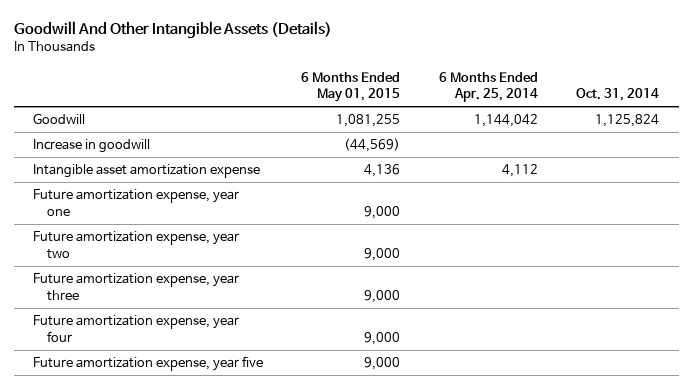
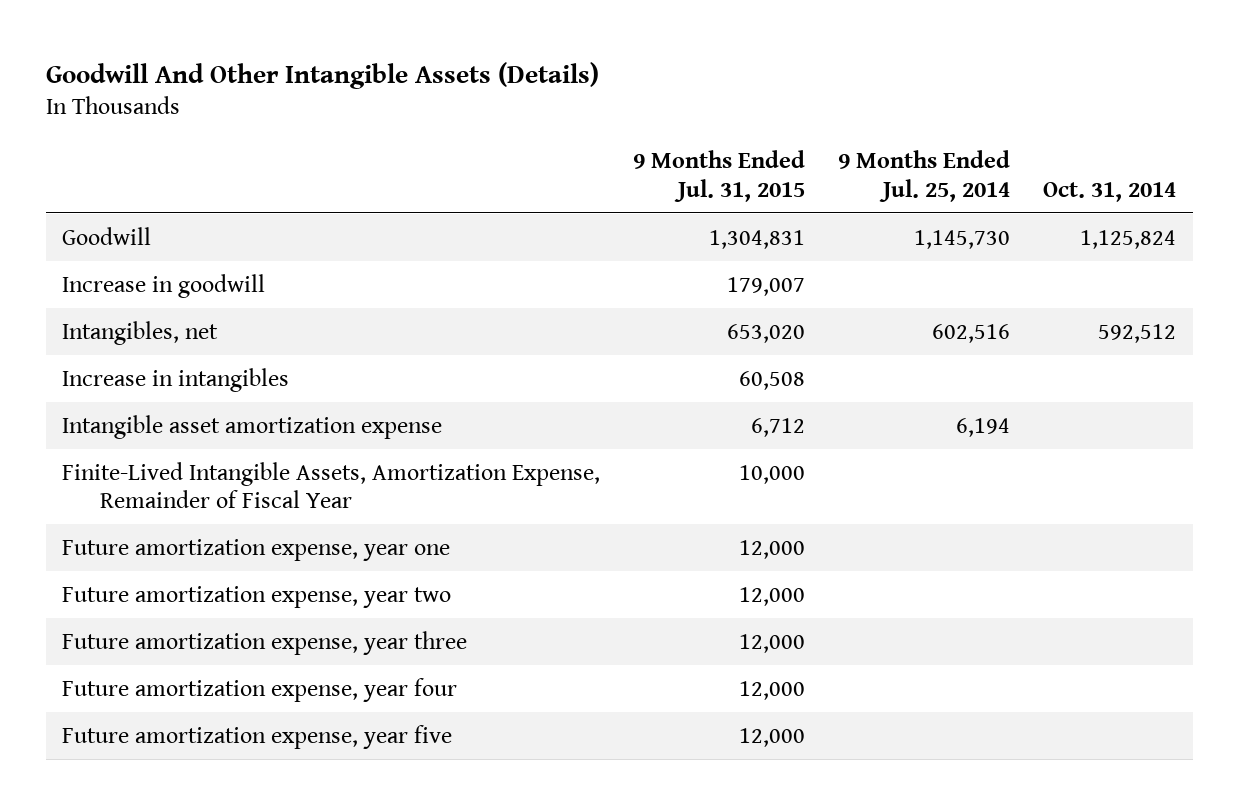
- | 6 Months Ended May 01, 2015 | 6 Months Ended Apr. 25, 2014 | Oct. 31, 2014
+ | 9 Months Ended Jul. 31, 2015 | 9 Months Ended Jul. 25, 2014 | Oct. 31, 2014
+ Intangibles, net | 653,020 | 602,516 | 592,512
+ Increase in intangibles | 60,508 | |
+ Finite-Lived Intangible Assets, Amortization Expense, Remainder of Fiscal Year | 10,000 | |

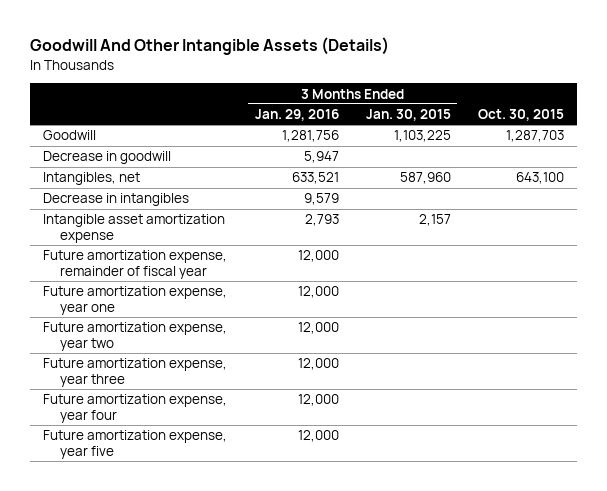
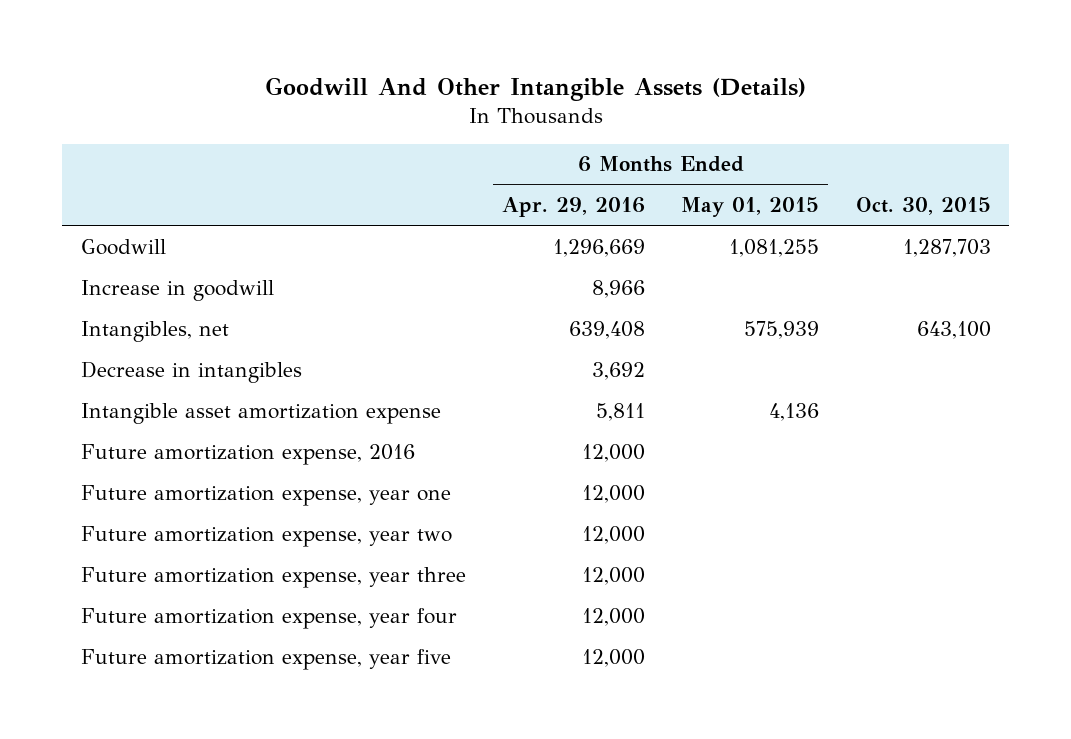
- | 3 Months Ended Jan. 29, 2016 | 3 Months Ended Jan. 30, 2015 | Oct. 30, 2015
+ | 6 Months Ended Apr. 29, 2016 | 6 Months Ended May 01, 2015 | Oct. 30, 2015
- Decrease in goodwill | 5,947 | |
+ Increase in goodwill | 8,966 | |
- Future amortization expense, remainder of fiscal year | 12,000 | |
+ Future amortization expense, 2016 | 12,000 | |

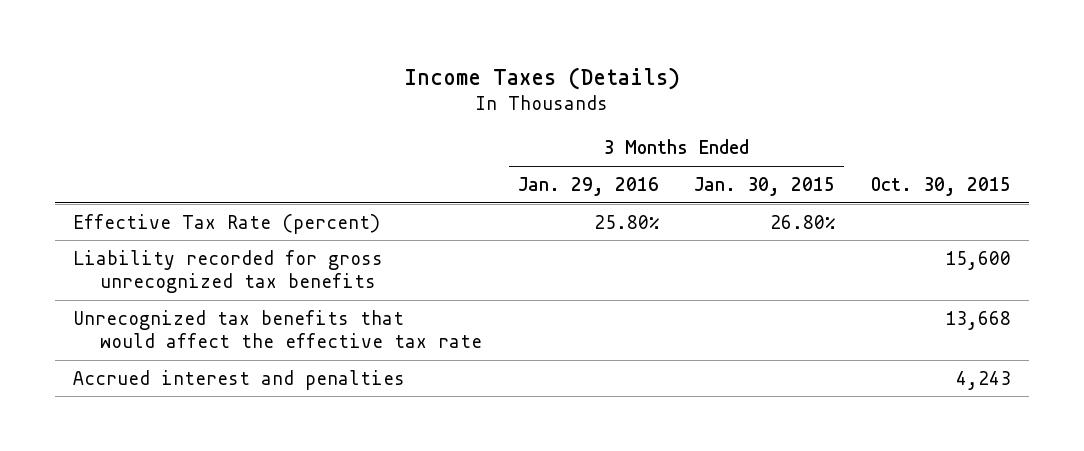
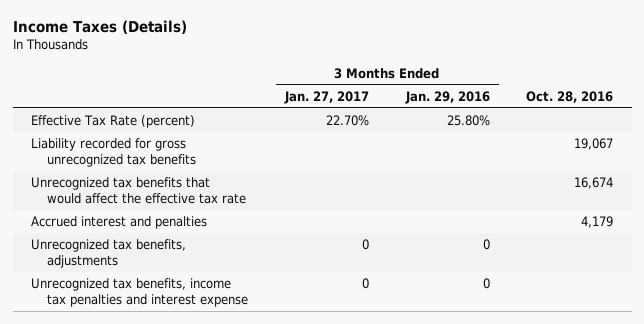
- | 3 Months Ended Jan. 29, 2016 | 3 Months Ended Jan. 30, 2015 | Oct. 30, 2015
+ | 3 Months Ended Jan. 27, 2017 | 3 Months Ended Jan. 29, 2016 | Oct. 28, 2016
+ Unrecognized tax benefits, adjustments | 0 | 0 |
+ Unrecognized tax benefits, income tax penalties and interest expense | 0 | 0 |

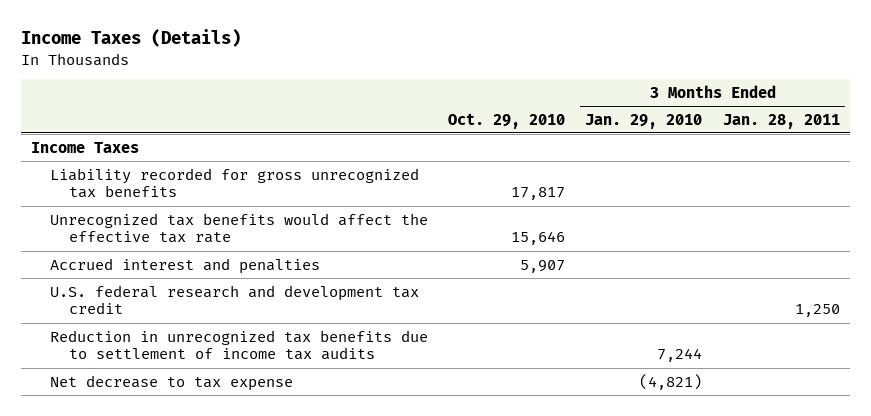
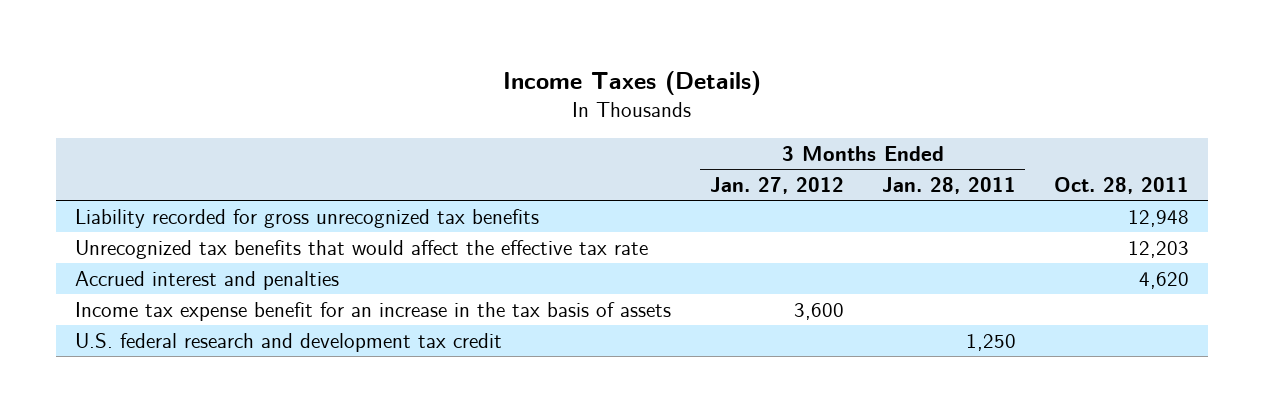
- | Oct. 29, 2010 | 3 Months Ended Jan. 29, 2010 | 3 Months Ended Jan. 28, 2011
+ | 3 Months Ended Jan. 27, 2012 | 3 Months Ended Jan. 28, 2011 | Oct. 28, 2011
- Income Taxes
- Unrecognized tax benefits would affect the effective tax rate | 15,646 | |
+ Unrecognized tax benefits that would affect the effective tax rate | | | 12,203
+ Income tax expense benefit for an increase in the tax basis of assets | 3,600 | |
- Reduction in unrecognized tax benefits due to settlement of income tax audits | | 7,244 |
- Net decrease to tax expense | | (4,821) |

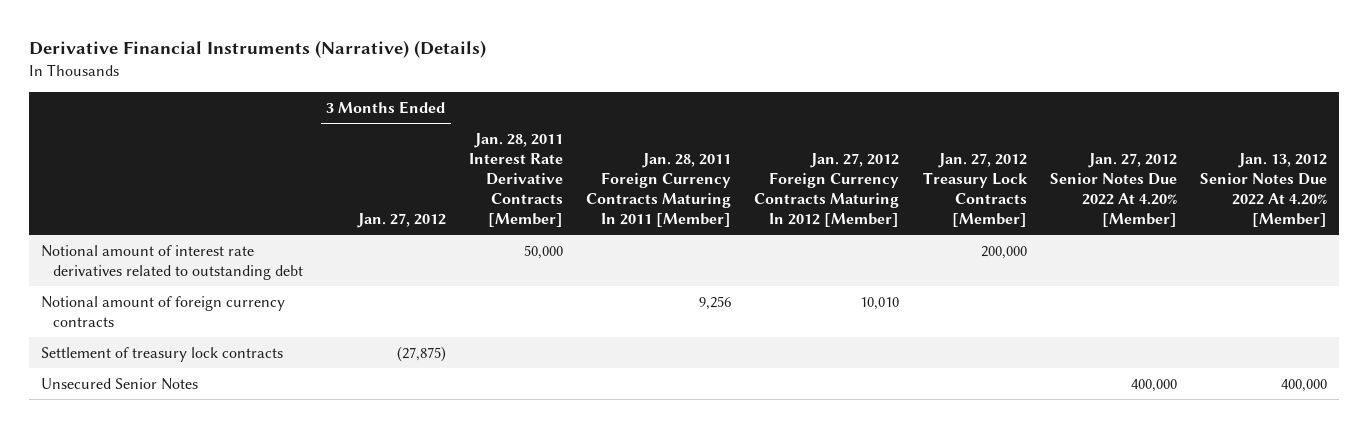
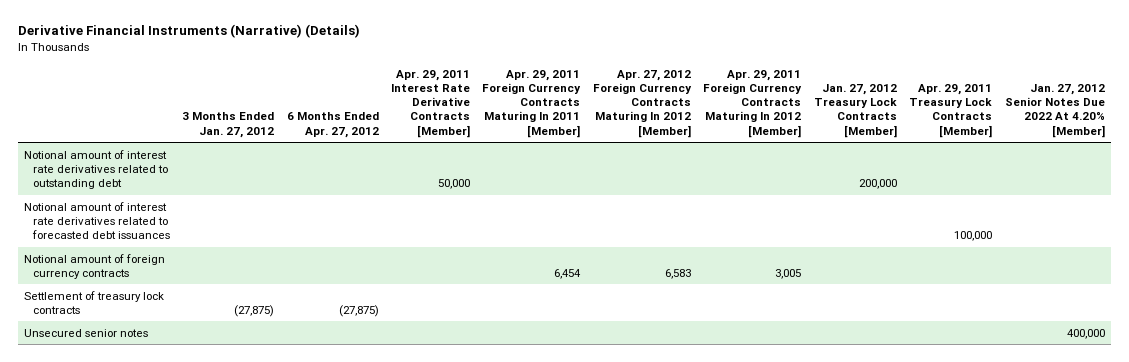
- | 3 Months Ended Jan. 27, 2012 | Jan. 28, 2011 Interest Rate Derivative Contracts [Member] | Jan. 28, 2011 Foreign Currency Contracts Maturing In 2011 [Member] | Jan. 27, 2012 Foreign Currency Contracts Maturing In 2012 [Member] | Jan. 27, 2012 Treasury Lock Contracts [Member] | Jan. 27, 2012 Senior Notes Due 2022 At 4.20% [Member] | Jan. 13, 2012 Senior Notes Due 2022 At 4.20% [Member]
+ | 3 Months Ended Jan. 27, 2012 | 6 Months Ended Apr. 27, 2012 | Apr. 29, 2011 Interest Rate Derivative Contracts [Member] | Apr. 29, 2011 Foreign Currency Contracts Maturing In 2011 [Member] | Apr. 27, 2012 Foreign Currency Contracts Maturing In 2012 [Member] | Apr. 29, 2011 Foreign Currency Contracts Maturing In 2012 [Member] | Jan. 27, 2012 Treasury Lock Contracts [Member] | Apr. 29, 2011 Treasury Lock Contracts [Member] | Jan. 27, 2012 Senior Notes Due 2022 At 4.20% [Member]
+ Notional amount of interest rate derivatives related to forecasted debt issuances | | | | | | | | 100,000 |
- Unsecured Senior Notes | | | | | | 400,000 | 400,000
+ Unsecured senior notes | | | | | | | | | 400,000

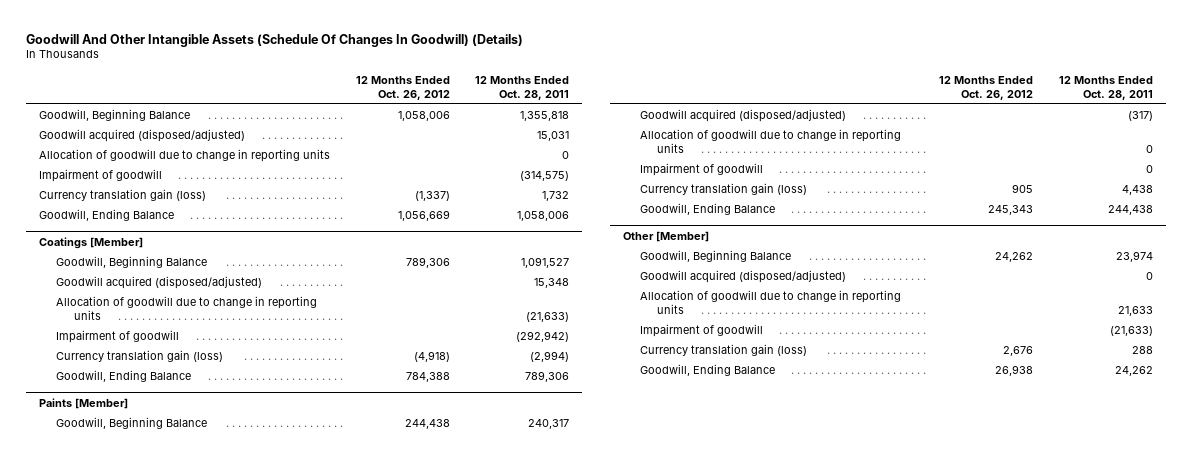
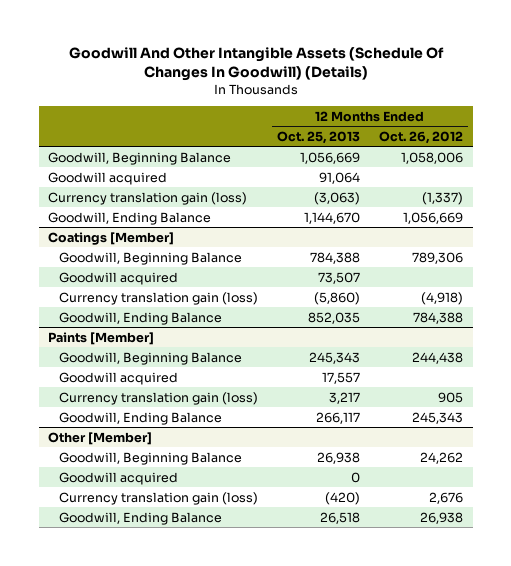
- | 12 Months Ended Oct. 26, 2012 | 12 Months Ended Oct. 28, 2011
+ | 12 Months Ended Oct. 25, 2013 | 12 Months Ended Oct. 26, 2012
- Goodwill acquired (disposed/adjusted) | | 15,031
- Allocation of goodwill due to change in reporting units | | 0
- Impairment of goodwill | | (314,575)
+ Goodwill acquired | 91,064 |
@ Coatings [Member]
- Goodwill acquired (disposed/adjusted) | | 15,348
- Allocation of goodwill due to change in reporting units | | (21,633)
- Impairment of goodwill | | (292,942)
+ Goodwill acquired | 73,507 |
@ Paints [Member]
- Goodwill acquired (disposed/adjusted) | | (317)
- Allocation of goodwill due to change in reporting units | | 0
- Impairment of goodwill | | 0
+ Goodwill acquired | 17,557 |
@ Other [Member]
- Goodwill acquired (disposed/adjusted) | | 0
- Allocation of goodwill due to change in reporting units | | 21,633
- Impairment of goodwill | | (21,633)
+ Goodwill acquired | 0 |

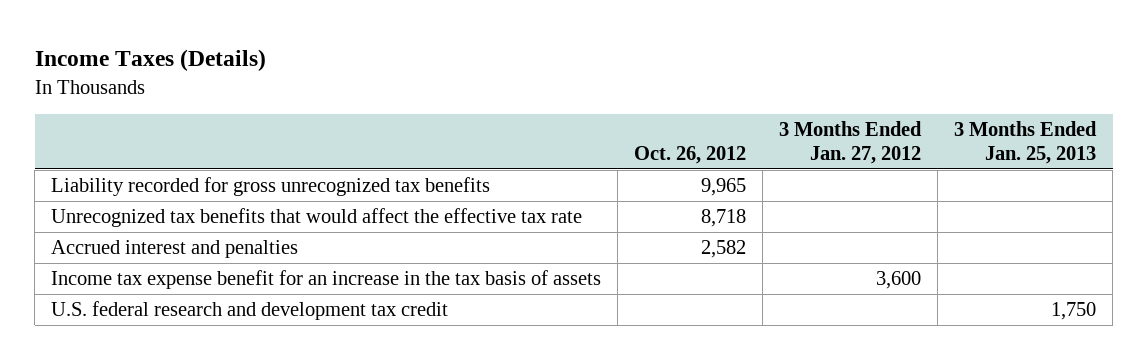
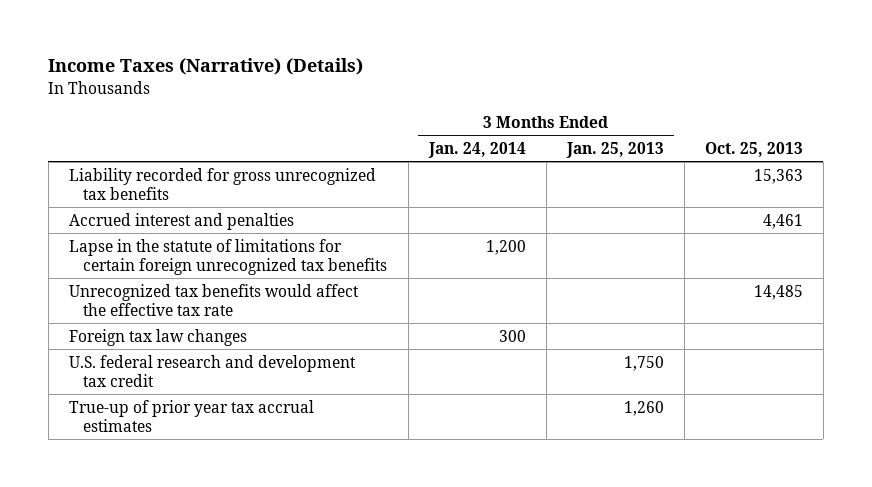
- Income Taxes (Details)
+ Income Taxes (Narrative) (Details)
- | Oct. 26, 2012 | 3 Months Ended Jan. 27, 2012 | 3 Months Ended Jan. 25, 2013
+ | 3 Months Ended Jan. 24, 2014 | 3 Months Ended Jan. 25, 2013 | Oct. 25, 2013
- Unrecognized tax benefits that would affect the effective tax rate | 8,718 | |
- Income tax expense benefit for an increase in the tax basis of assets | | 3,600 |
+ Lapse in the statute of limitations for certain foreign unrecognized tax benefits | 1,200 | |
+ Unrecognized tax benefits would affect the effective tax rate | | | 14,485
+ Foreign tax law changes | 300 | |
+ True-up of prior year tax accrual estimates | | 1,260 |

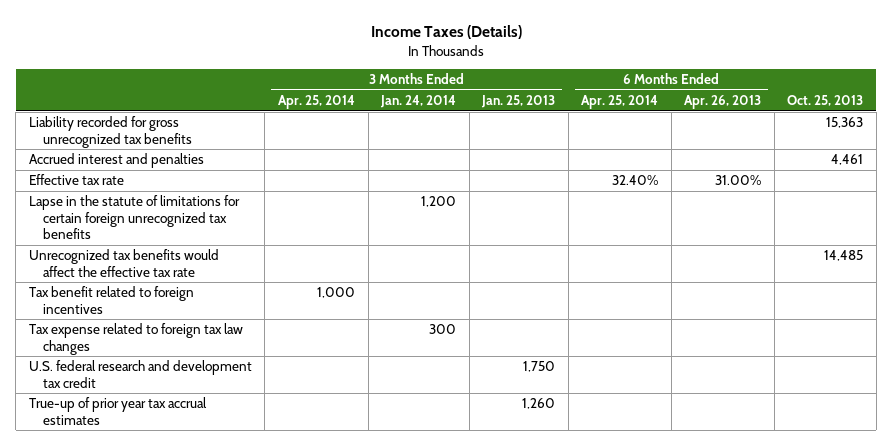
- Income Taxes (Narrative) (Details)
+ Income Taxes (Details)
- | 3 Months Ended Jan. 24, 2014 | 3 Months Ended Jan. 25, 2013 | Oct. 25, 2013
+ | 3 Months Ended Apr. 25, 2014 | 3 Months Ended Jan. 24, 2014 | 3 Months Ended Jan. 25, 2013 | 6 Months Ended Apr. 25, 2014 | 6 Months Ended Apr. 26, 2013 | Oct. 25, 2013
+ Effective tax rate | | | | 32.40% | 31.00% |
- Foreign tax law changes | 300 | |
+ Tax benefit related to foreign incentives | 1,000 | | | | |
+ Tax expense related to foreign tax law changes | | 300 | | | |

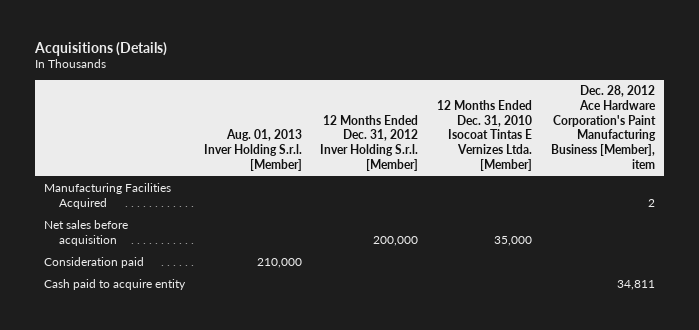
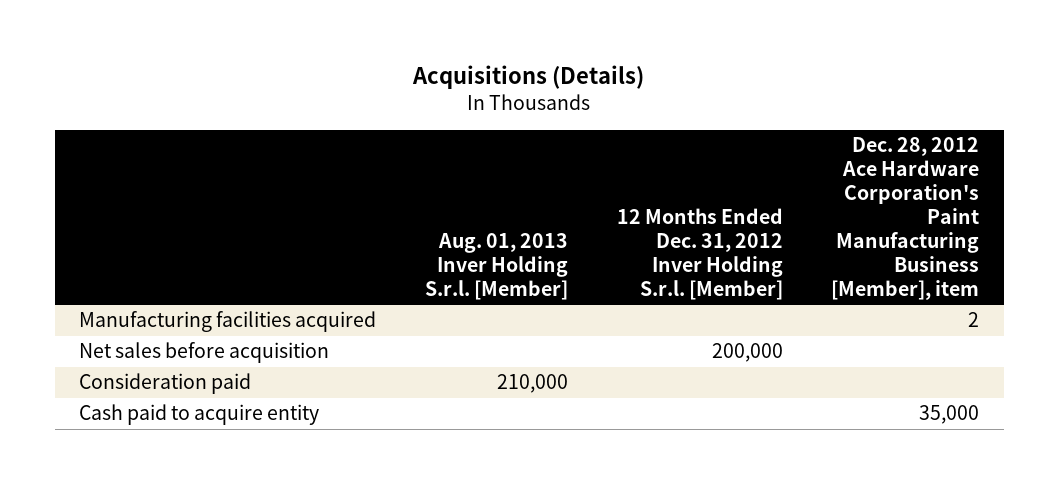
- | Aug. 01, 2013 Inver Holding S.r.l. [Member] | 12 Months Ended Dec. 31, 2012 Inver Holding S.r.l. [Member] | 12 Months Ended Dec. 31, 2010 Isocoat Tintas E Vernizes Ltda. [Member] | Dec. 28, 2012 Ace Hardware Corporation's Paint Manufacturing Business [Member], item
+ | Aug. 01, 2013 Inver Holding S.r.l. [Member] | 12 Months Ended Dec. 31, 2012 Inver Holding S.r.l. [Member] | Dec. 28, 2012 Ace Hardware Corporation's Paint Manufacturing Business [Member], item
- Manufacturing Facilities Acquired | | | | 2
+ Manufacturing facilities acquired | | | 2
- Cash paid to acquire entity | | | | 34,811
+ Cash paid to acquire entity | | | 35,000

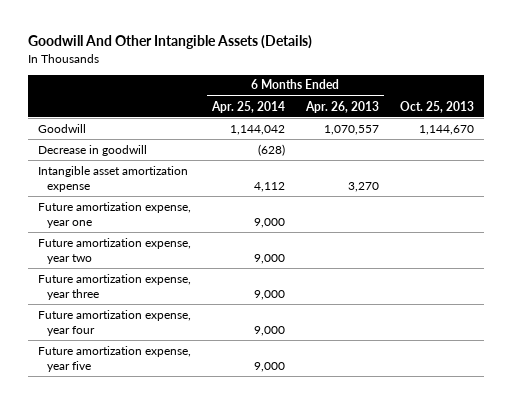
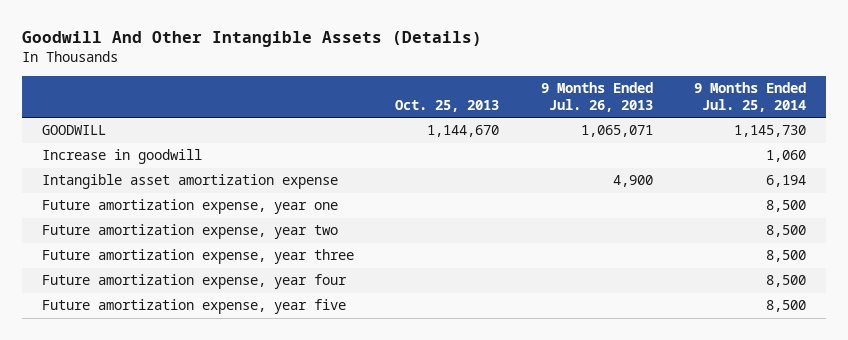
- | 6 Months Ended Apr. 25, 2014 | 6 Months Ended Apr. 26, 2013 | Oct. 25, 2013
+ | Oct. 25, 2013 | 9 Months Ended Jul. 26, 2013 | 9 Months Ended Jul. 25, 2014
- Goodwill | 1,144,042 | 1,070,557 | 1,144,670
- Decrease in goodwill | (628) | |
+ GOODWILL | 1,144,670 | 1,065,071 | 1,145,730
+ Increase in goodwill | | | 1,060

